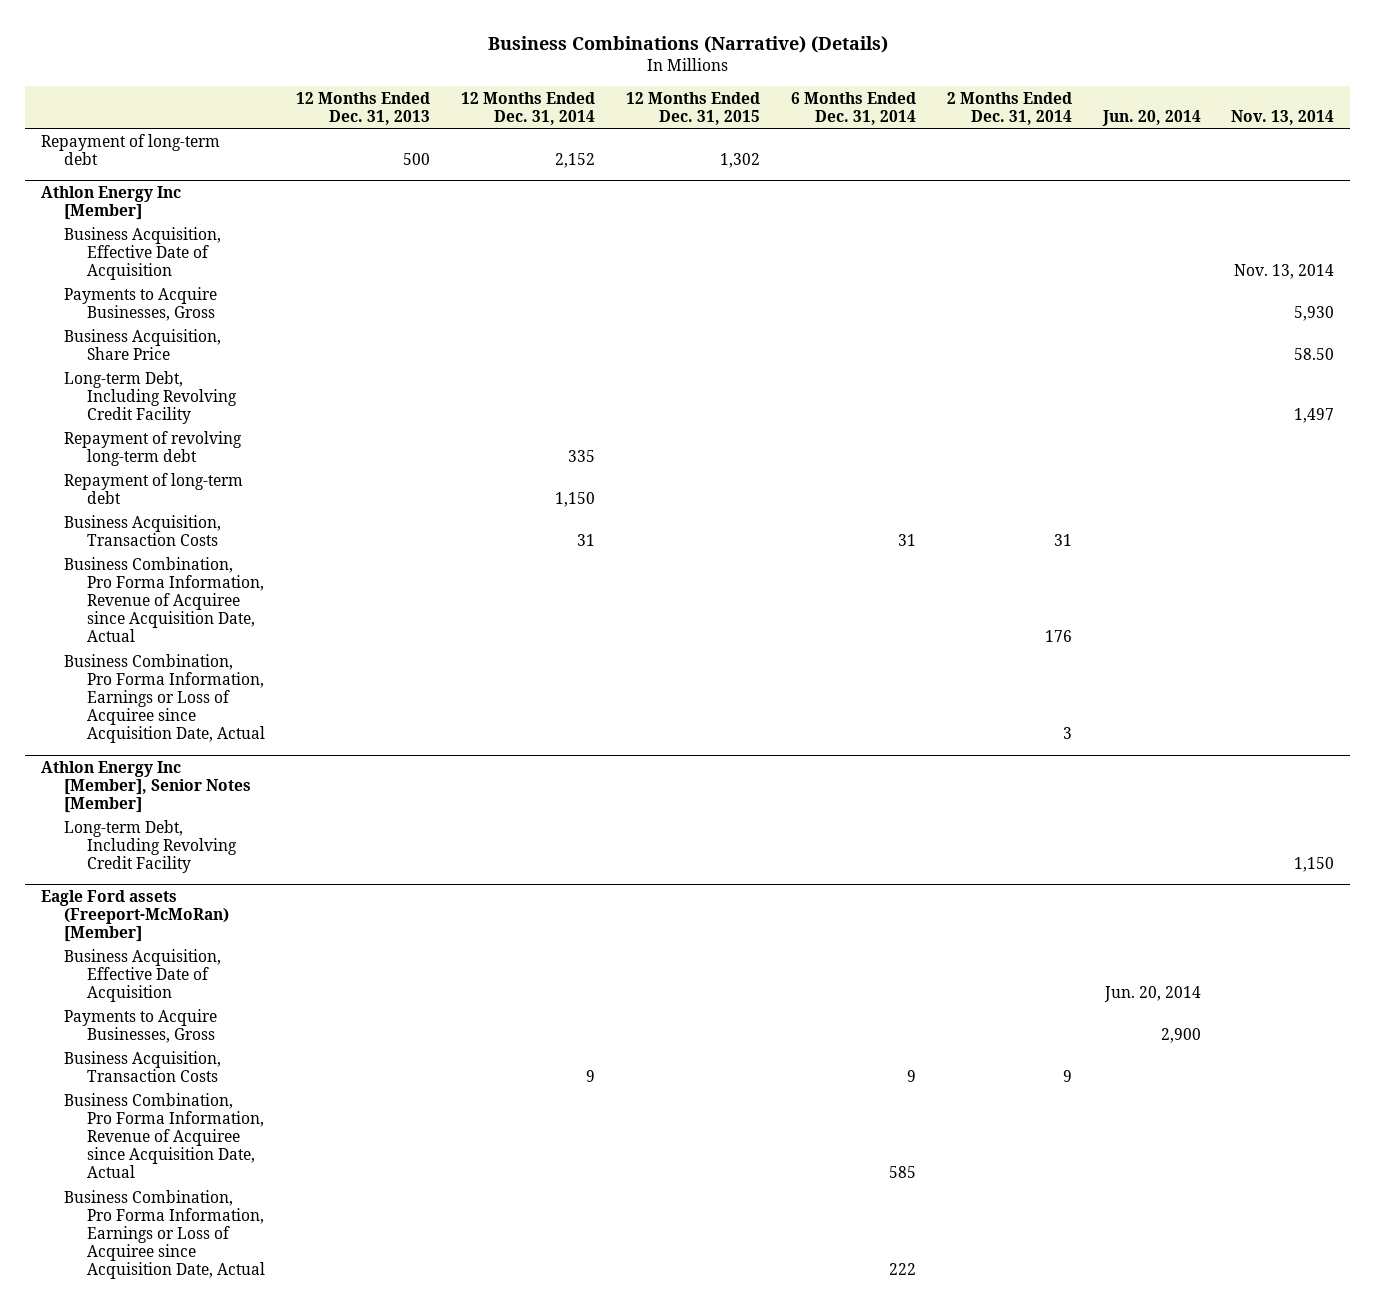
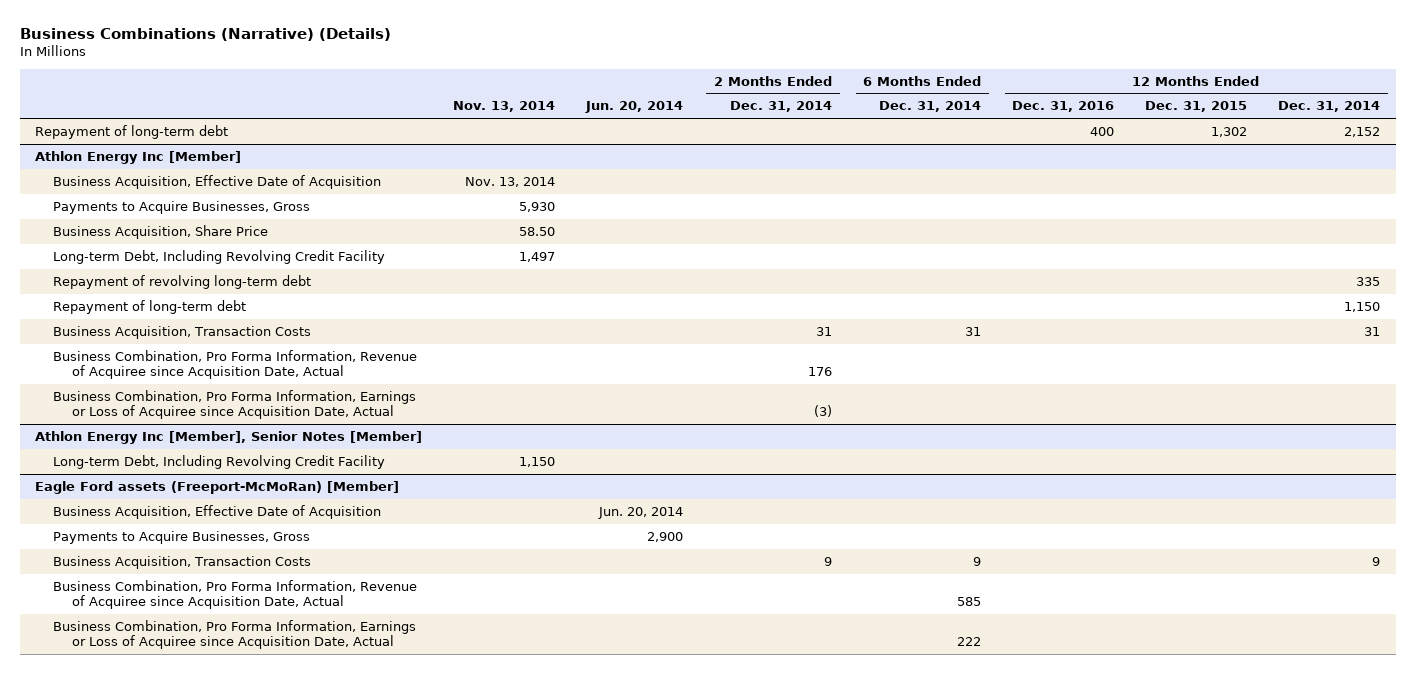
- | 12 Months Ended Dec. 31, 2013 | 12 Months Ended Dec. 31, 2014 | 12 Months Ended Dec. 31, 2015 | 6 Months Ended Dec. 31, 2014 | 2 Months Ended Dec. 31, 2014 | Jun. 20, 2014 | Nov. 13, 2014
+ | Nov. 13, 2014 | Jun. 20, 2014 | 2 Months Ended Dec. 31, 2014 | 6 Months Ended Dec. 31, 2014 | 12 Months Ended Dec. 31, 2016 | 12 Months Ended Dec. 31, 2015 | 12 Months Ended Dec. 31, 2014
@ Athlon Energy Inc [Member]
- Business Combination, Pro Forma Information, Earnings or Loss of Acquiree since Acquisition Date, Actual | | | | | 3 | |
+ Business Combination, Pro Forma Information, Earnings or Loss of Acquiree since Acquisition Date, Actual | | | (3) | | | |

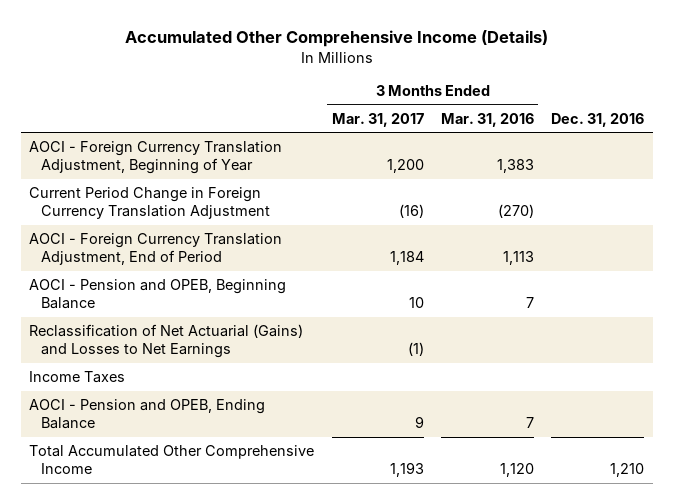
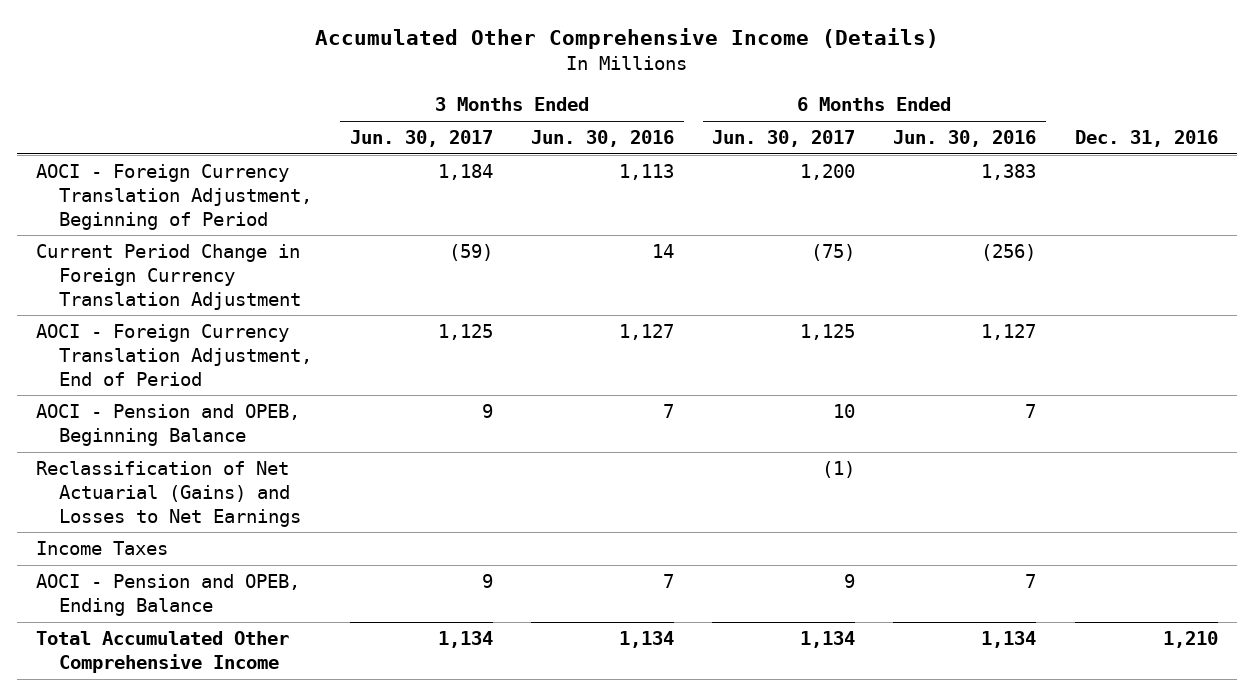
- | 3 Months Ended Mar. 31, 2017 | 3 Months Ended Mar. 31, 2016 | Dec. 31, 2016
+ | 3 Months Ended Jun. 30, 2017 | 3 Months Ended Jun. 30, 2016 | 6 Months Ended Jun. 30, 2017 | 6 Months Ended Jun. 30, 2016 | Dec. 31, 2016
- AOCI - Foreign Currency Translation Adjustment, Beginning of Year | 1,200 | 1,383 |
+ AOCI - Foreign Currency Translation Adjustment, Beginning of Period | 1,184 | 1,113 | 1,200 | 1,383 |

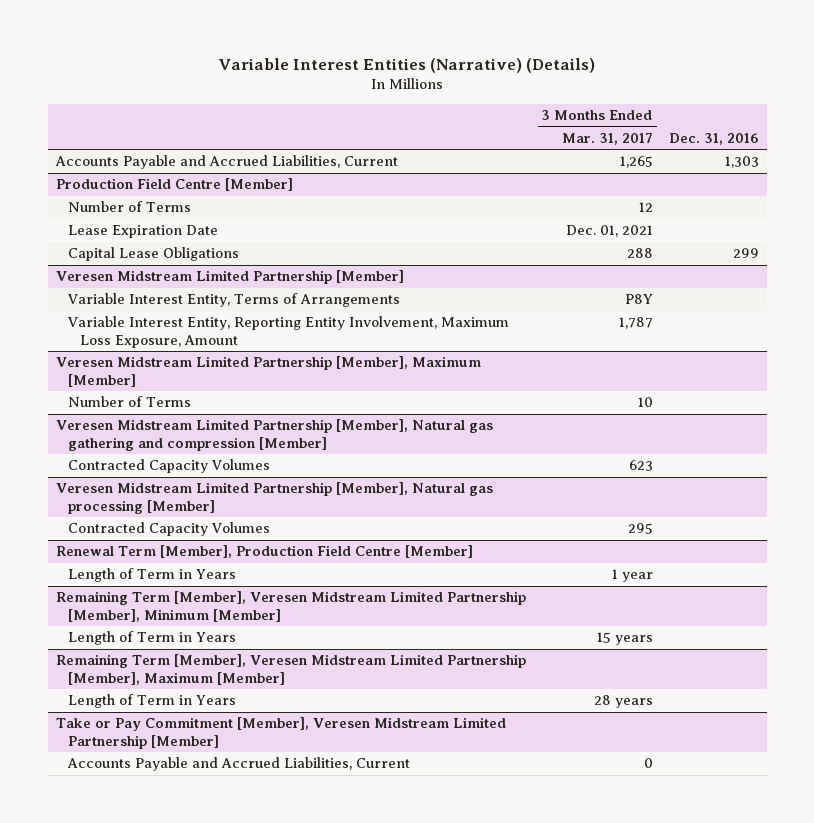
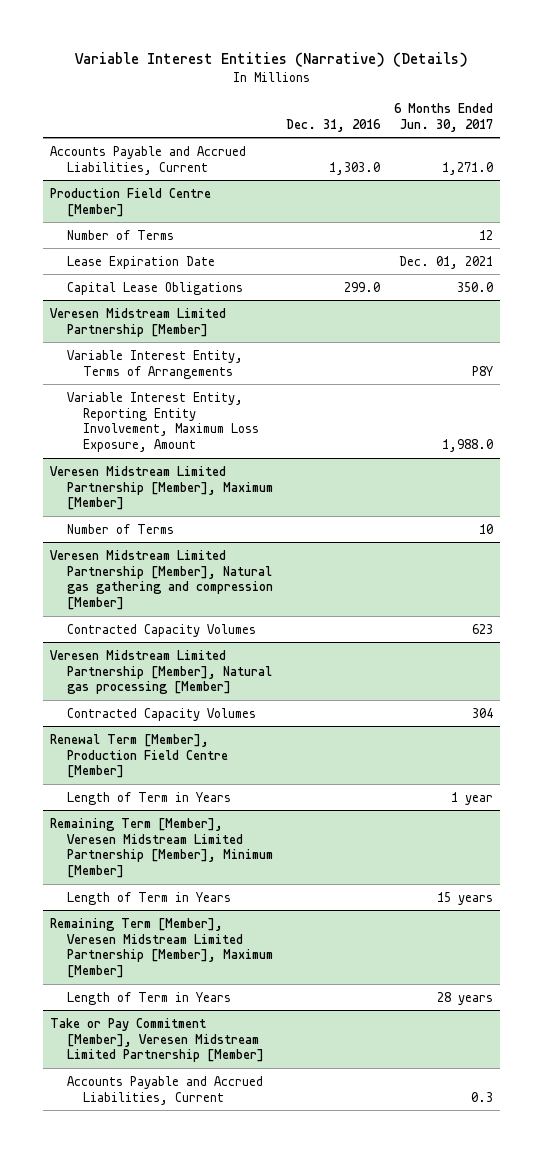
- | 3 Months Ended Mar. 31, 2017 | Dec. 31, 2016
+ | Dec. 31, 2016 | 6 Months Ended Jun. 30, 2017
- Accounts Payable and Accrued Liabilities, Current | 1,265 | 1,303
+ Accounts Payable and Accrued Liabilities, Current | 1,303.0 | 1,271.0
@ Production Field Centre [Member]
- Capital Lease Obligations | 288 | 299
+ Capital Lease Obligations | 299.0 | 350.0

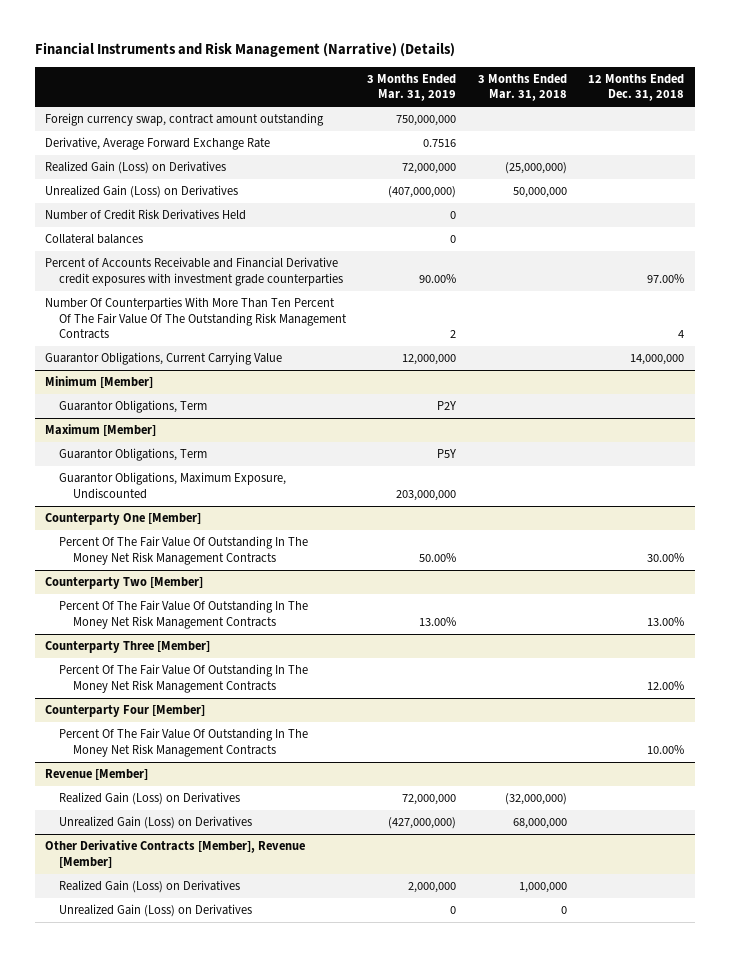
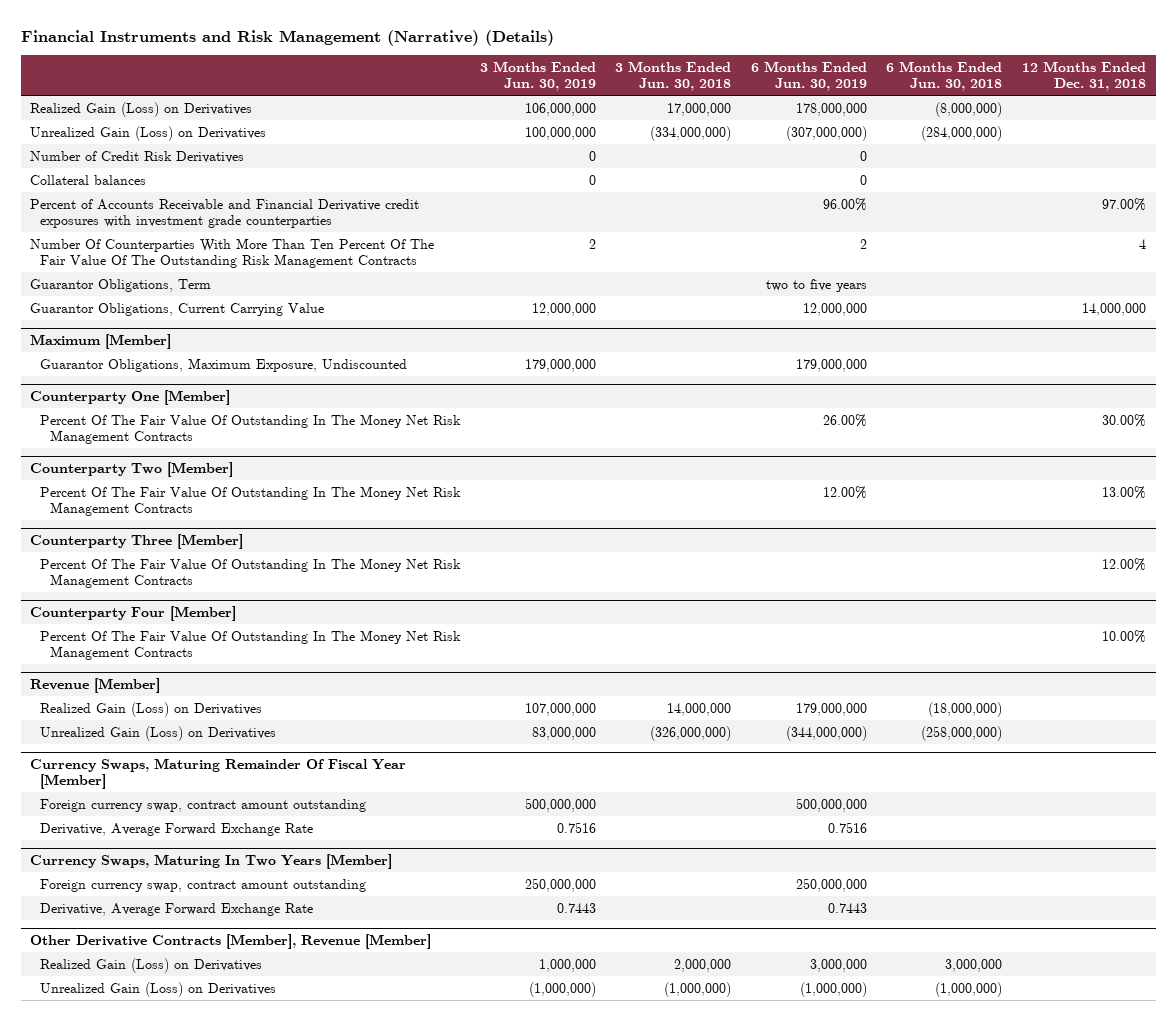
- | 3 Months Ended Mar. 31, 2019 | 3 Months Ended Mar. 31, 2018 | 12 Months Ended Dec. 31, 2018
+ | 3 Months Ended Jun. 30, 2019 | 3 Months Ended Jun. 30, 2018 | 6 Months Ended Jun. 30, 2019 | 6 Months Ended Jun. 30, 2018 | 12 Months Ended Dec. 31, 2018
- Foreign currency swap, contract amount outstanding | 750,000,000 | |
- Derivative, Average Forward Exchange Rate | 0.7516 | |
- Number of Credit Risk Derivatives Held | 0 | |
+ Number of Credit Risk Derivatives | 0 | | 0 | |
+ Guarantor Obligations, Term | | | two to five years | |
- Minimum [Member]
- Guarantor Obligations, Term | P2Y | |
@ Maximum [Member]
- Guarantor Obligations, Term | P5Y | |
+ Currency Swaps, Maturing Remainder Of Fiscal Year [Member]
+ Foreign currency swap, contract amount outstanding | 500,000,000 | | 500,000,000 | |
+ Derivative, Average Forward Exchange Rate | 0.7516 | | 0.7516 | |
+ Currency Swaps, Maturing In Two Years [Member]
+ Foreign currency swap, contract amount outstanding | 250,000,000 | | 250,000,000 | |
+ Derivative, Average Forward Exchange Rate | 0.7443 | | 0.7443 | |

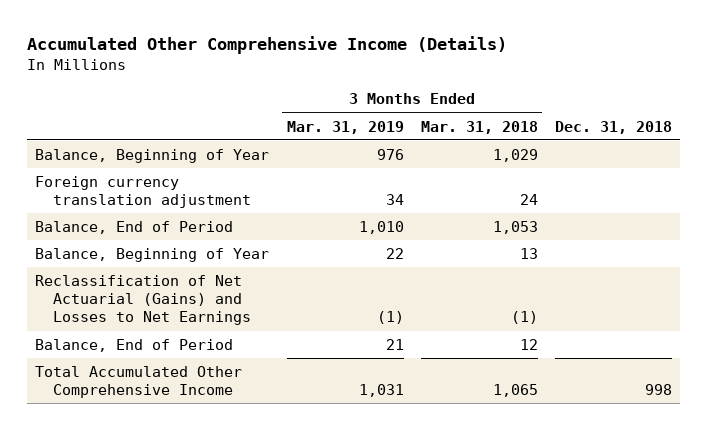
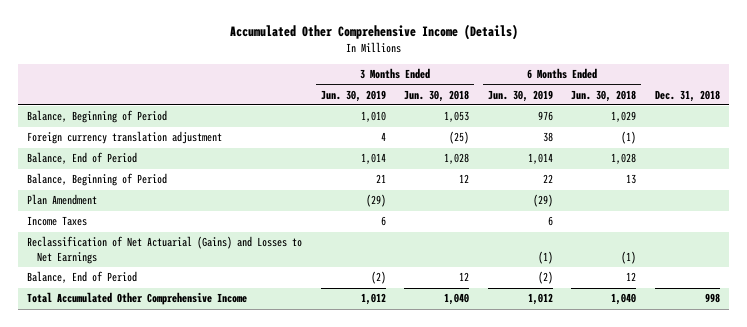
- | 3 Months Ended Mar. 31, 2019 | 3 Months Ended Mar. 31, 2018 | Dec. 31, 2018
+ | 3 Months Ended Jun. 30, 2019 | 3 Months Ended Jun. 30, 2018 | 6 Months Ended Jun. 30, 2019 | 6 Months Ended Jun. 30, 2018 | Dec. 31, 2018
- Balance, Beginning of Year | 976 | 1,029 |
+ Balance, Beginning of Period | 1,010 | 1,053 | 976 | 1,029 |
- Balance, Beginning of Year | 22 | 13 |
+ Balance, Beginning of Period | 21 | 12 | 22 | 13 |
+ Plan Amendment | (29) | | (29) | |
+ Income Taxes | 6 | | 6 | |

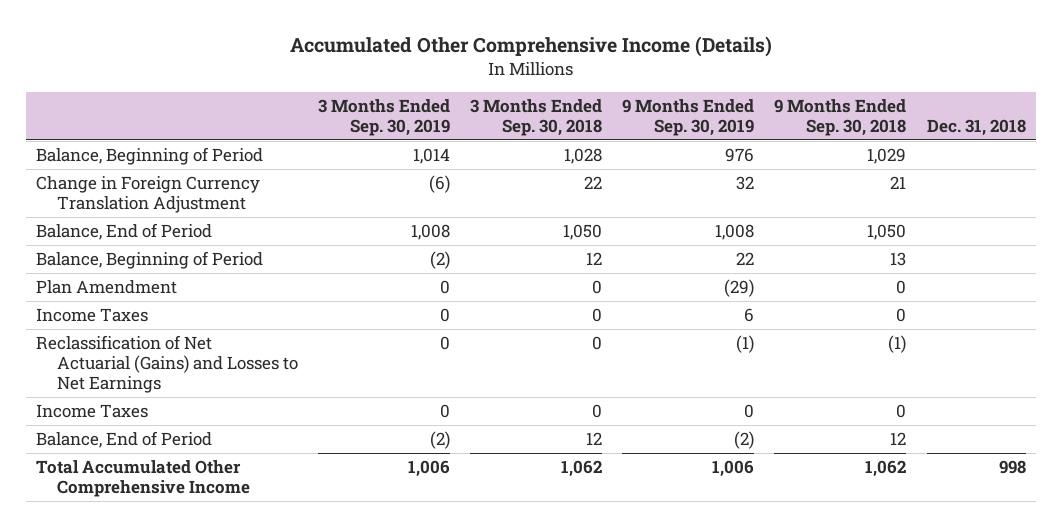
- | 3 Months Ended Jun. 30, 2019 | 3 Months Ended Jun. 30, 2018 | 6 Months Ended Jun. 30, 2019 | 6 Months Ended Jun. 30, 2018 | Dec. 31, 2018
+ | 3 Months Ended Sep. 30, 2019 | 3 Months Ended Sep. 30, 2018 | 9 Months Ended Sep. 30, 2019 | 9 Months Ended Sep. 30, 2018 | Dec. 31, 2018
- Foreign currency translation adjustment | 4 | (25) | 38 | (1) |
+ Change in Foreign Currency Translation Adjustment | (6) | 22 | 32 | 21 |
+ Income Taxes | 0 | 0 | 0 | 0 |

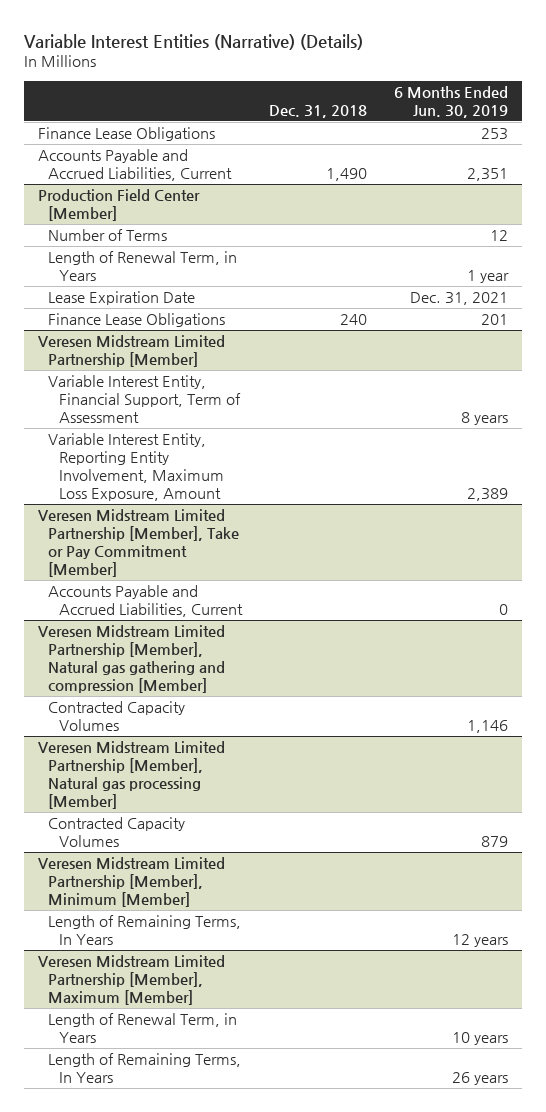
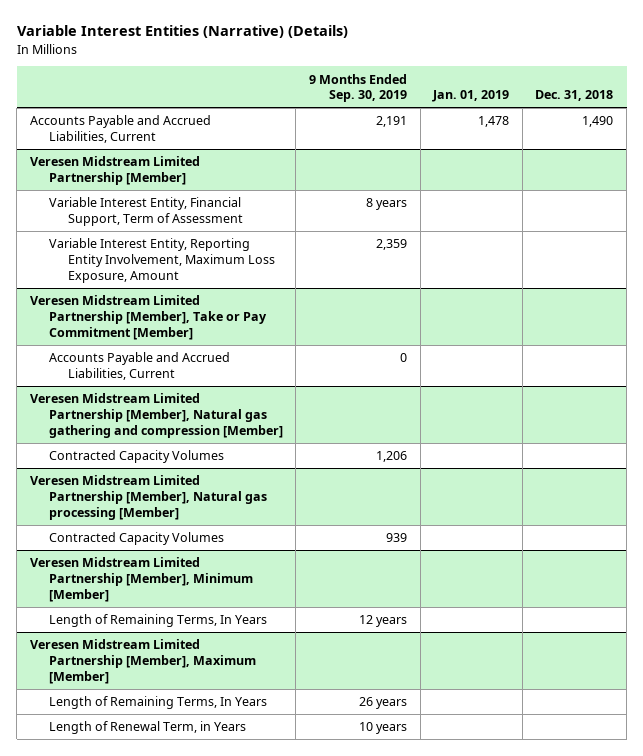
- | Dec. 31, 2018 | 6 Months Ended Jun. 30, 2019
+ | 9 Months Ended Sep. 30, 2019 | Jan. 01, 2019 | Dec. 31, 2018
- Finance Lease Obligations | | 253
- Production Field Center [Member]
- Number of Terms | | 12
- Length of Renewal Term, in Years | | 1 year
- Lease Expiration Date | | Dec. 31, 2021
- Finance Lease Obligations | 240 | 201
@ Veresen Midstream Limited Partnership [Member], Maximum [Member]
moved down: Length of Renewal Term, in Years | 10 years | |

